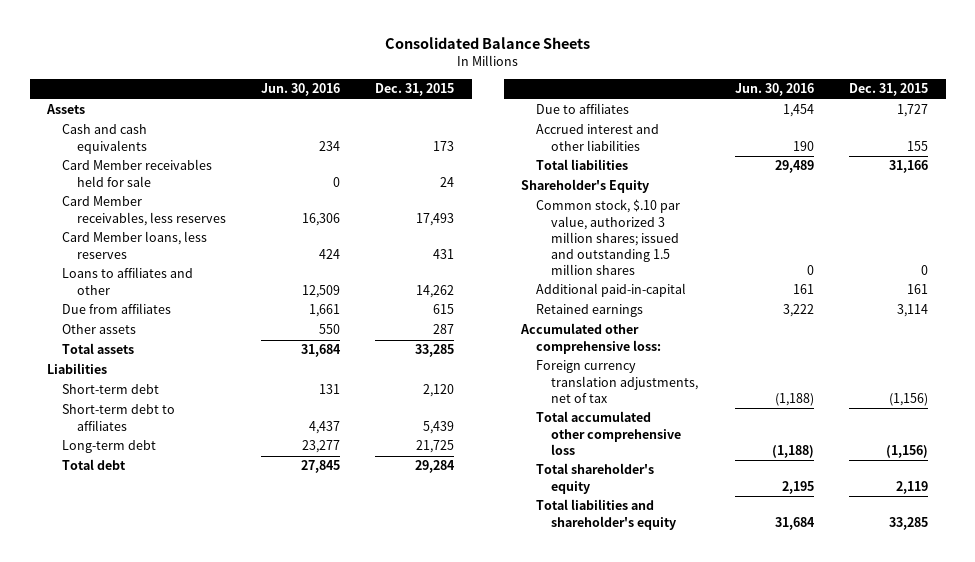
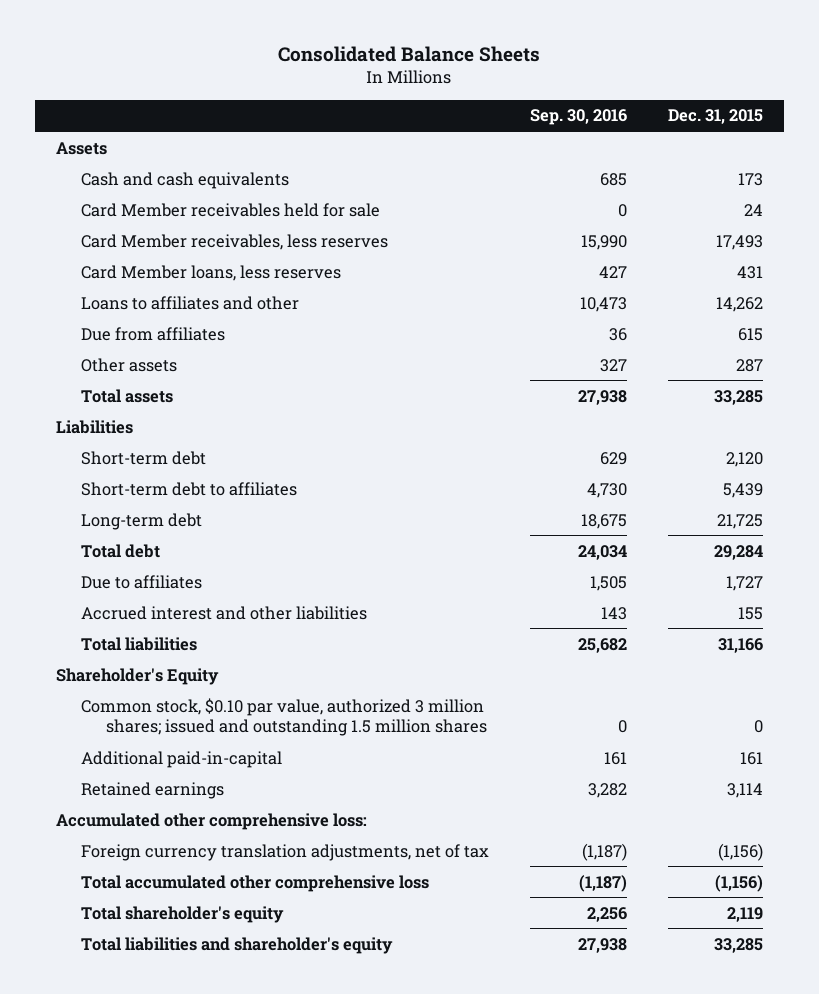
- | Jun. 30, 2016 | Dec. 31, 2015
+ | Sep. 30, 2016 | Dec. 31, 2015
- Common stock, $.10 par value, authorized 3 million shares; issued and outstanding 1.5 million shares | 0 | 0
+ Common stock, $0.10 par value, authorized 3 million shares; issued and outstanding 1.5 million shares | 0 | 0

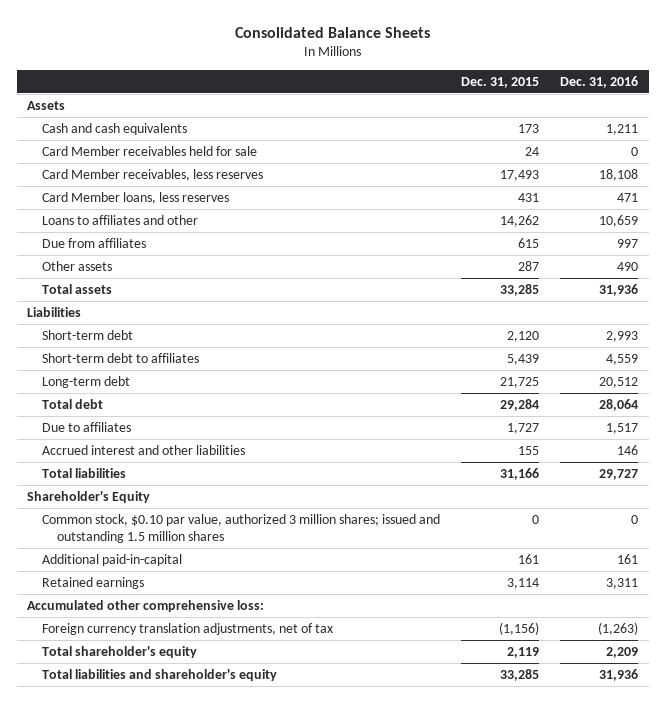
- | Sep. 30, 2016 | Dec. 31, 2015
+ | Dec. 31, 2015 | Dec. 31, 2016
- Total accumulated other comprehensive loss | (1,187) | (1,156)

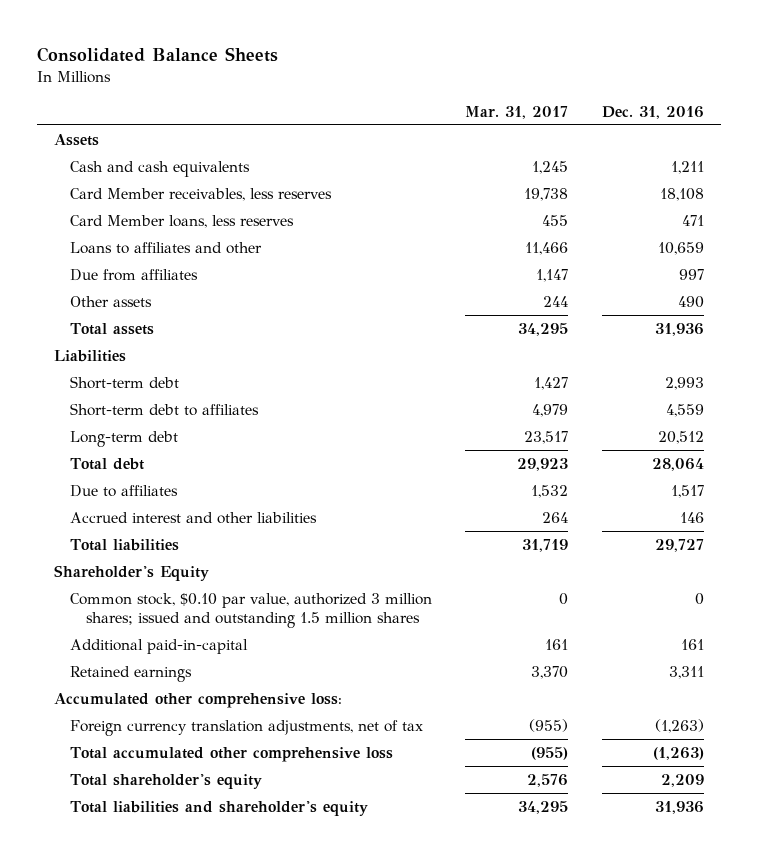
- | Dec. 31, 2015 | Dec. 31, 2016
+ | Mar. 31, 2017 | Dec. 31, 2016
- Card Member receivables held for sale | 24 | 0
+ Total accumulated other comprehensive loss | (955) | (1,263)

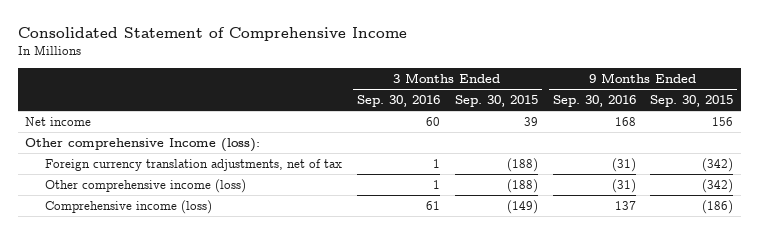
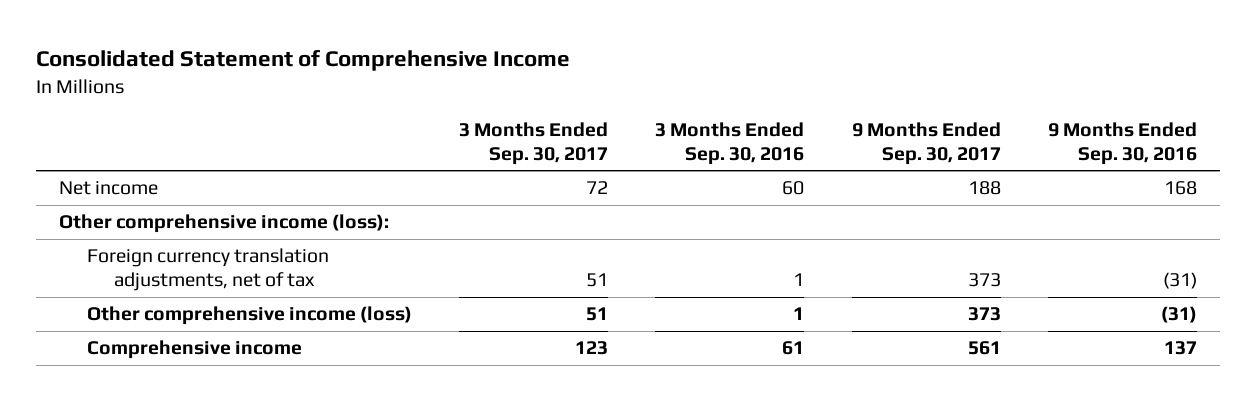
- | 3 Months Ended Sep. 30, 2016 | 3 Months Ended Sep. 30, 2015 | 9 Months Ended Sep. 30, 2016 | 9 Months Ended Sep. 30, 2015
+ | 3 Months Ended Sep. 30, 2017 | 3 Months Ended Sep. 30, 2016 | 9 Months Ended Sep. 30, 2017 | 9 Months Ended Sep. 30, 2016
- Other comprehensive Income (loss):
+ Other comprehensive income (loss):
- Comprehensive income (loss) | 61 | (149) | 137 | (186)
+ Comprehensive income | 123 | 61 | 561 | 137

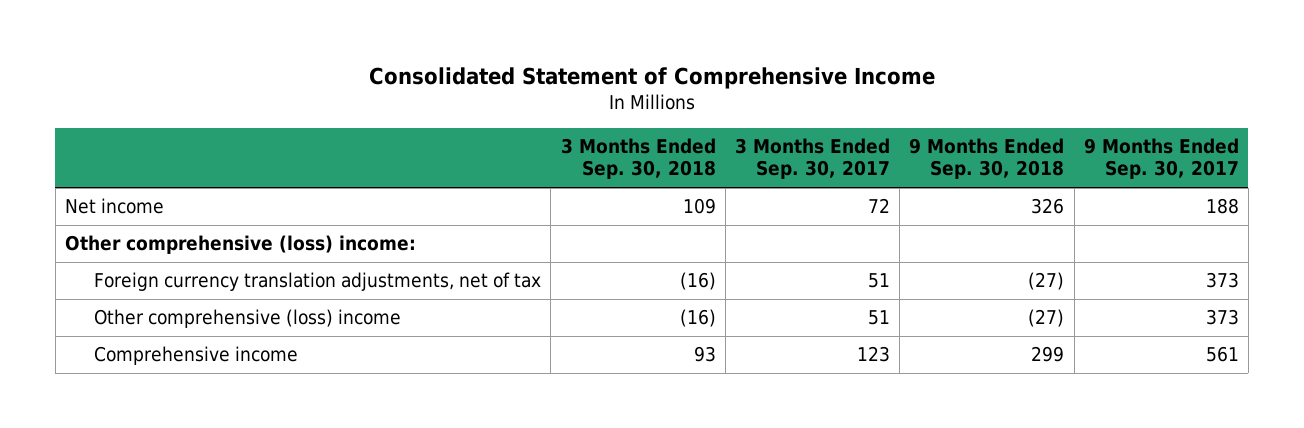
- | 3 Months Ended Sep. 30, 2017 | 3 Months Ended Sep. 30, 2016 | 9 Months Ended Sep. 30, 2017 | 9 Months Ended Sep. 30, 2016
+ | 3 Months Ended Sep. 30, 2018 | 3 Months Ended Sep. 30, 2017 | 9 Months Ended Sep. 30, 2018 | 9 Months Ended Sep. 30, 2017
- Other comprehensive income (loss):
+ Other comprehensive (loss) income:
- Other comprehensive income (loss) | 51 | 1 | 373 | (31)
+ Other comprehensive (loss) income | (16) | 51 | (27) | 373

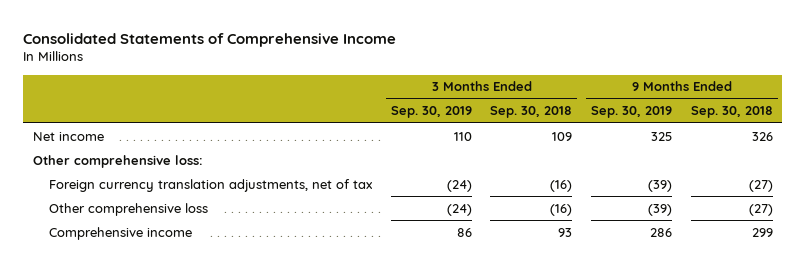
- Consolidated Statement of Comprehensive Income
+ Consolidated Statements of Comprehensive Income
- | 3 Months Ended Sep. 30, 2018 | 3 Months Ended Sep. 30, 2017 | 9 Months Ended Sep. 30, 2018 | 9 Months Ended Sep. 30, 2017
+ | 3 Months Ended Sep. 30, 2019 | 3 Months Ended Sep. 30, 2018 | 9 Months Ended Sep. 30, 2019 | 9 Months Ended Sep. 30, 2018
- Other comprehensive (loss) income:
+ Other comprehensive loss:
- Other comprehensive (loss) income | (16) | 51 | (27) | 373
+ Other comprehensive loss | (24) | (16) | (39) | (27)

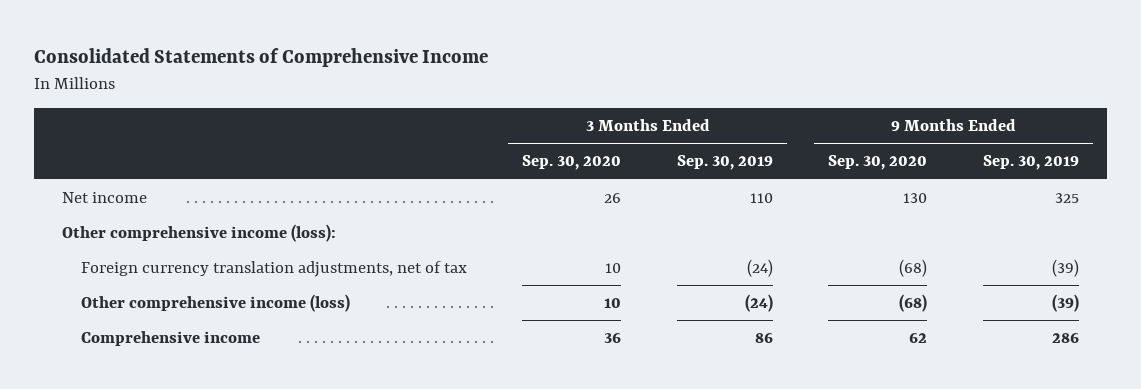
- | 3 Months Ended Sep. 30, 2019 | 3 Months Ended Sep. 30, 2018 | 9 Months Ended Sep. 30, 2019 | 9 Months Ended Sep. 30, 2018
+ | 3 Months Ended Sep. 30, 2020 | 3 Months Ended Sep. 30, 2019 | 9 Months Ended Sep. 30, 2020 | 9 Months Ended Sep. 30, 2019
- Other comprehensive loss:
+ Other comprehensive income (loss):
- Other comprehensive loss | (24) | (16) | (39) | (27)
+ Other comprehensive income (loss) | 10 | (24) | (68) | (39)

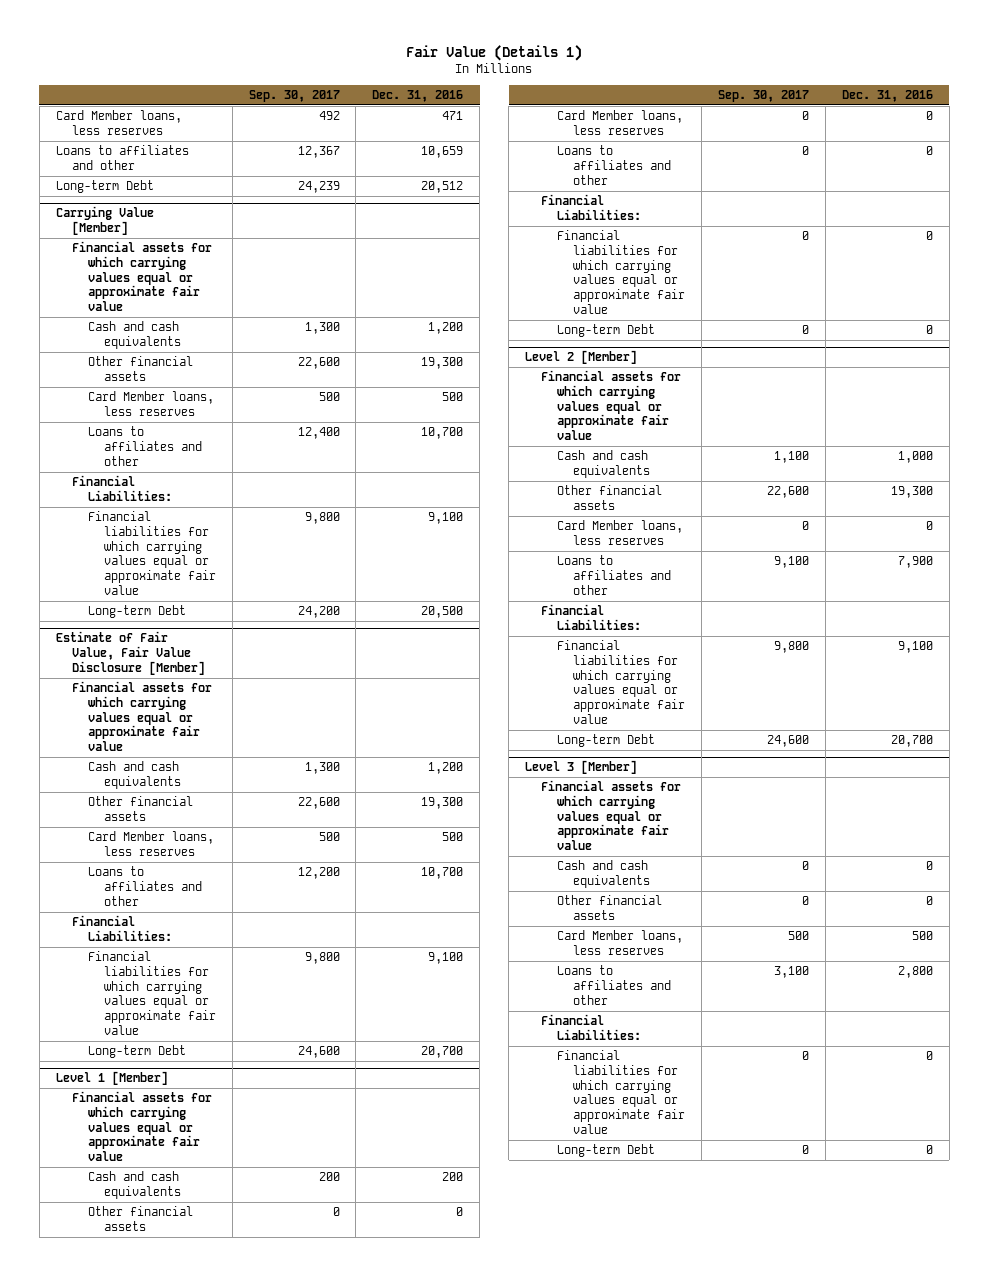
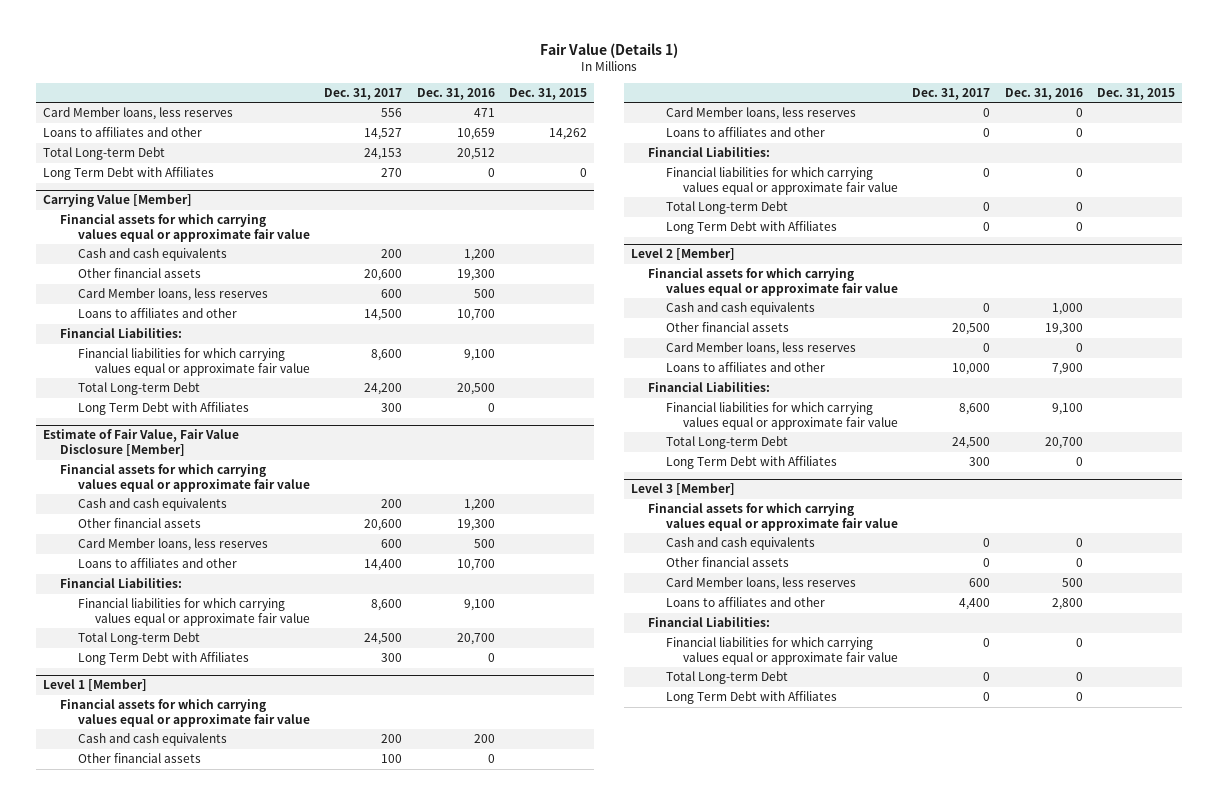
- | Sep. 30, 2017 | Dec. 31, 2016
+ | Dec. 31, 2017 | Dec. 31, 2016 | Dec. 31, 2015
- Long-term Debt | 24,239 | 20,512
+ Total Long-term Debt | 24,153 | 20,512 |
+ Long Term Debt with Affiliates | 270 | 0 | 0
@ Carrying Value [Member]
- Long-term Debt | 24,200 | 20,500
+ Total Long-term Debt | 24,200 | 20,500 |
+ Long Term Debt with Affiliates | 300 | 0 |
@ Estimate of Fair Value, Fair Value Disclosure [Member]
- Long-term Debt | 24,600 | 20,700
+ Total Long-term Debt | 24,500 | 20,700 |
+ Long Term Debt with Affiliates | 300 | 0 |
@ Level 1 [Member]
- Long-term Debt | 0 | 0
+ Total Long-term Debt | 0 | 0 |
+ Long Term Debt with Affiliates | 0 | 0 |
@ Level 2 [Member]
- Long-term Debt | 24,600 | 20,700
+ Total Long-term Debt | 24,500 | 20,700 |
+ Long Term Debt with Affiliates | 300 | 0 |
@ Level 3 [Member]
- Long-term Debt | 0 | 0
+ Total Long-term Debt | 0 | 0 |
+ Long Term Debt with Affiliates | 0 | 0 |

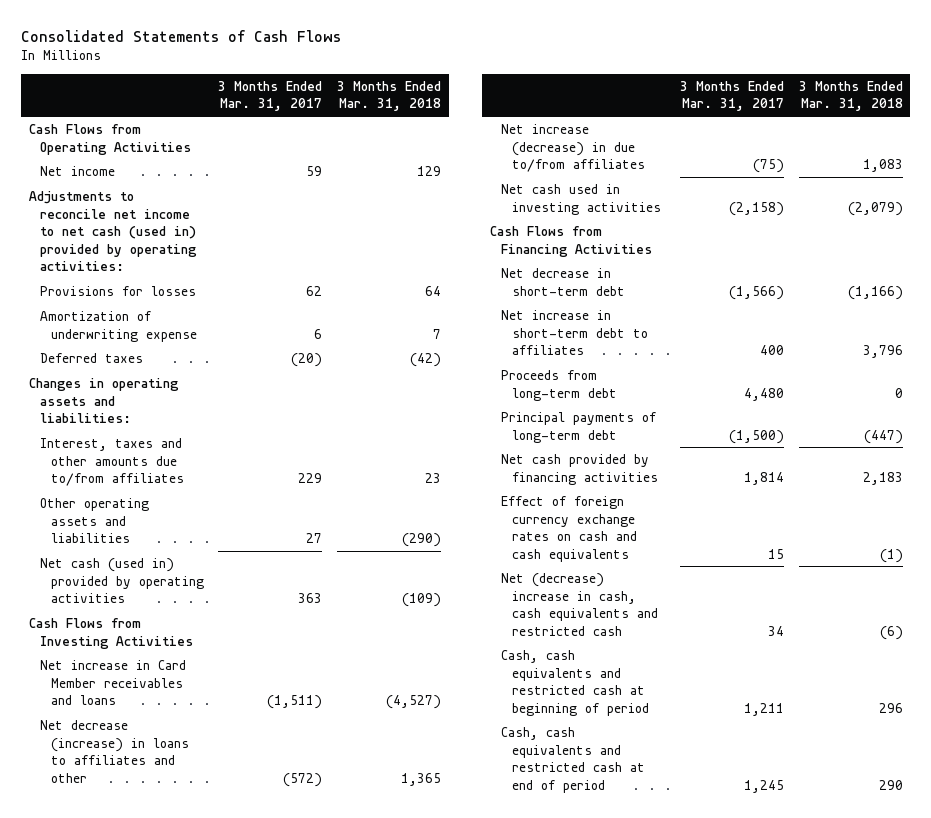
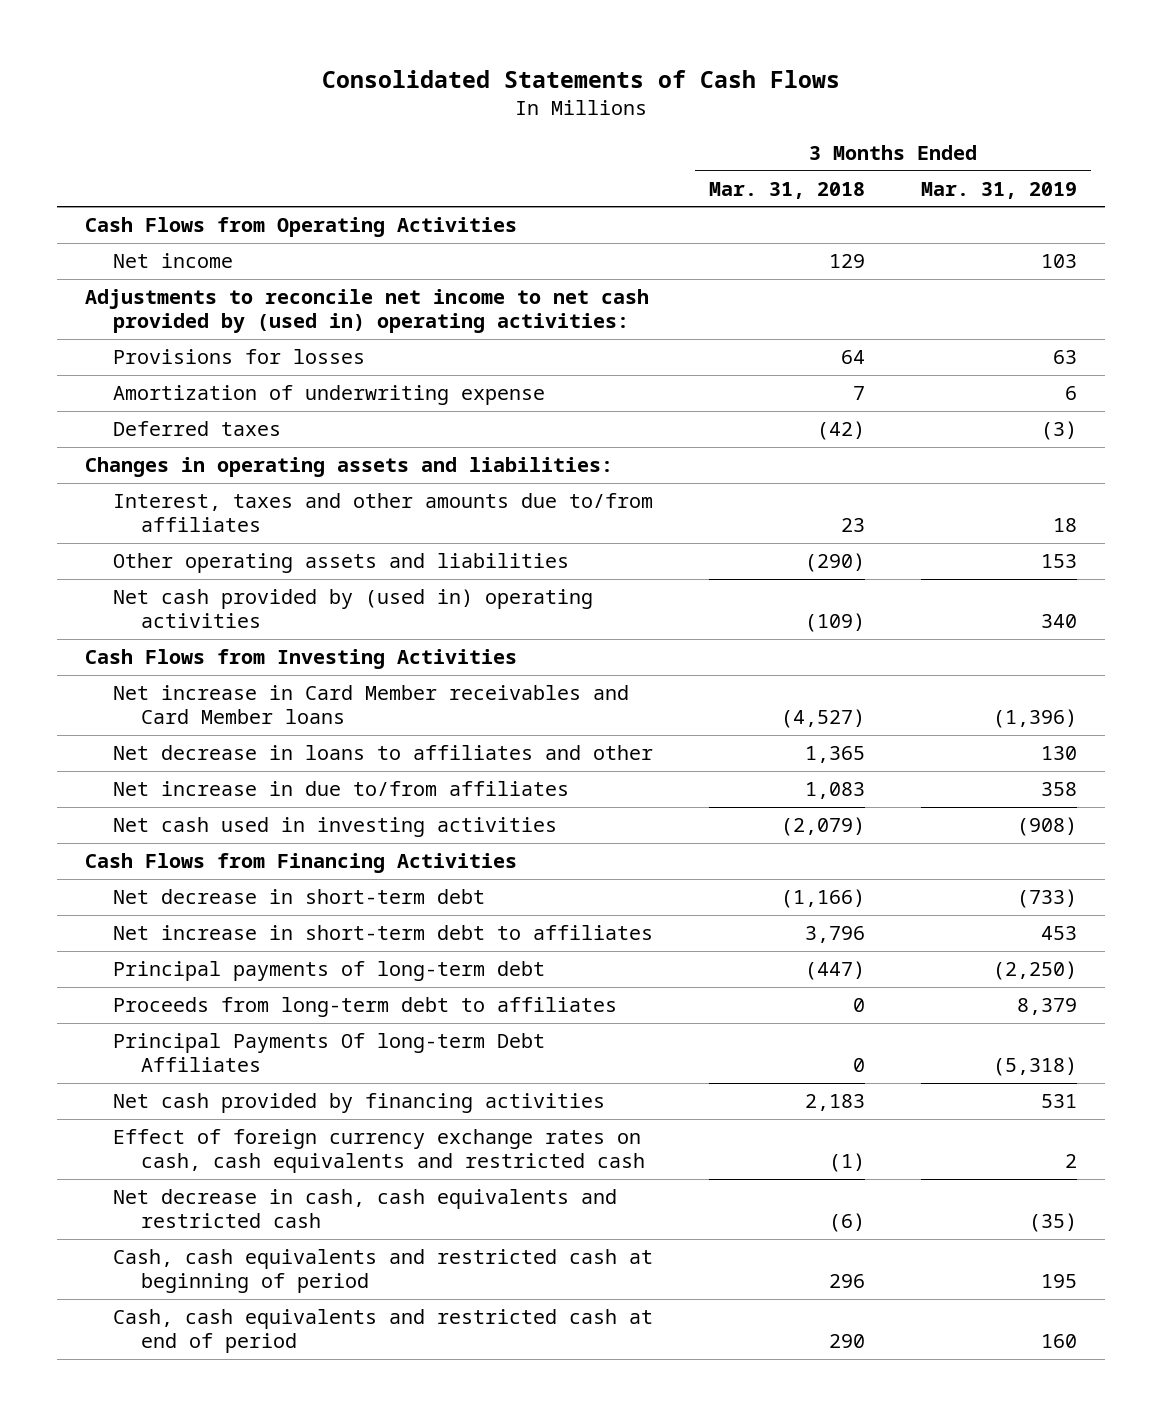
- | 3 Months Ended Mar. 31, 2017 | 3 Months Ended Mar. 31, 2018
+ | 3 Months Ended Mar. 31, 2018 | 3 Months Ended Mar. 31, 2019
- Adjustments to reconcile net income to net cash (used in) provided by operating activities:
+ Adjustments to reconcile net income to net cash provided by (used in) operating activities:
- Net cash (used in) provided by operating activities | 363 | (109)
+ Net cash provided by (used in) operating activities | (109) | 340
- Net increase in Card Member receivables and loans | (1,511) | (4,527)
- Net decrease (increase) in loans to affiliates and other | (572) | 1,365
- Net increase (decrease) in due to/from affiliates | (75) | 1,083
+ Net increase in Card Member receivables and Card Member loans | (4,527) | (1,396)
+ Net decrease in loans to affiliates and other | 1,365 | 130
+ Net increase in due to/from affiliates | 1,083 | 358
- Proceeds from long-term debt | 4,480 | 0
+ Proceeds from long-term debt to affiliates | 0 | 8,379
+ Principal Payments Of long-term Debt Affiliates | 0 | (5,318)
- Effect of foreign currency exchange rates on cash and cash equivalents | 15 | (1)
- Net (decrease) increase in cash, cash equivalents and restricted cash | 34 | (6)
+ Effect of foreign currency exchange rates on cash, cash equivalents and restricted cash | (1) | 2
+ Net decrease in cash, cash equivalents and restricted cash | (6) | (35)

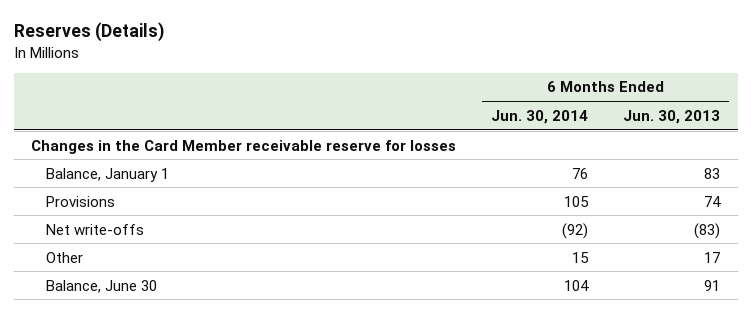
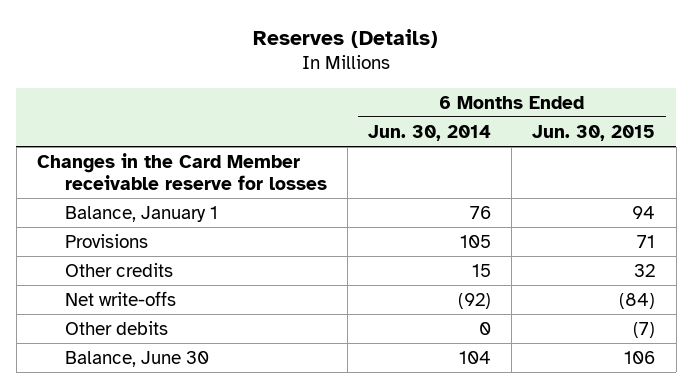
- | 6 Months Ended Jun. 30, 2014 | 6 Months Ended Jun. 30, 2013
+ | 6 Months Ended Jun. 30, 2014 | 6 Months Ended Jun. 30, 2015
+ Other credits | 15 | 32
- Other | 15 | 17
+ Other debits | 0 | (7)

